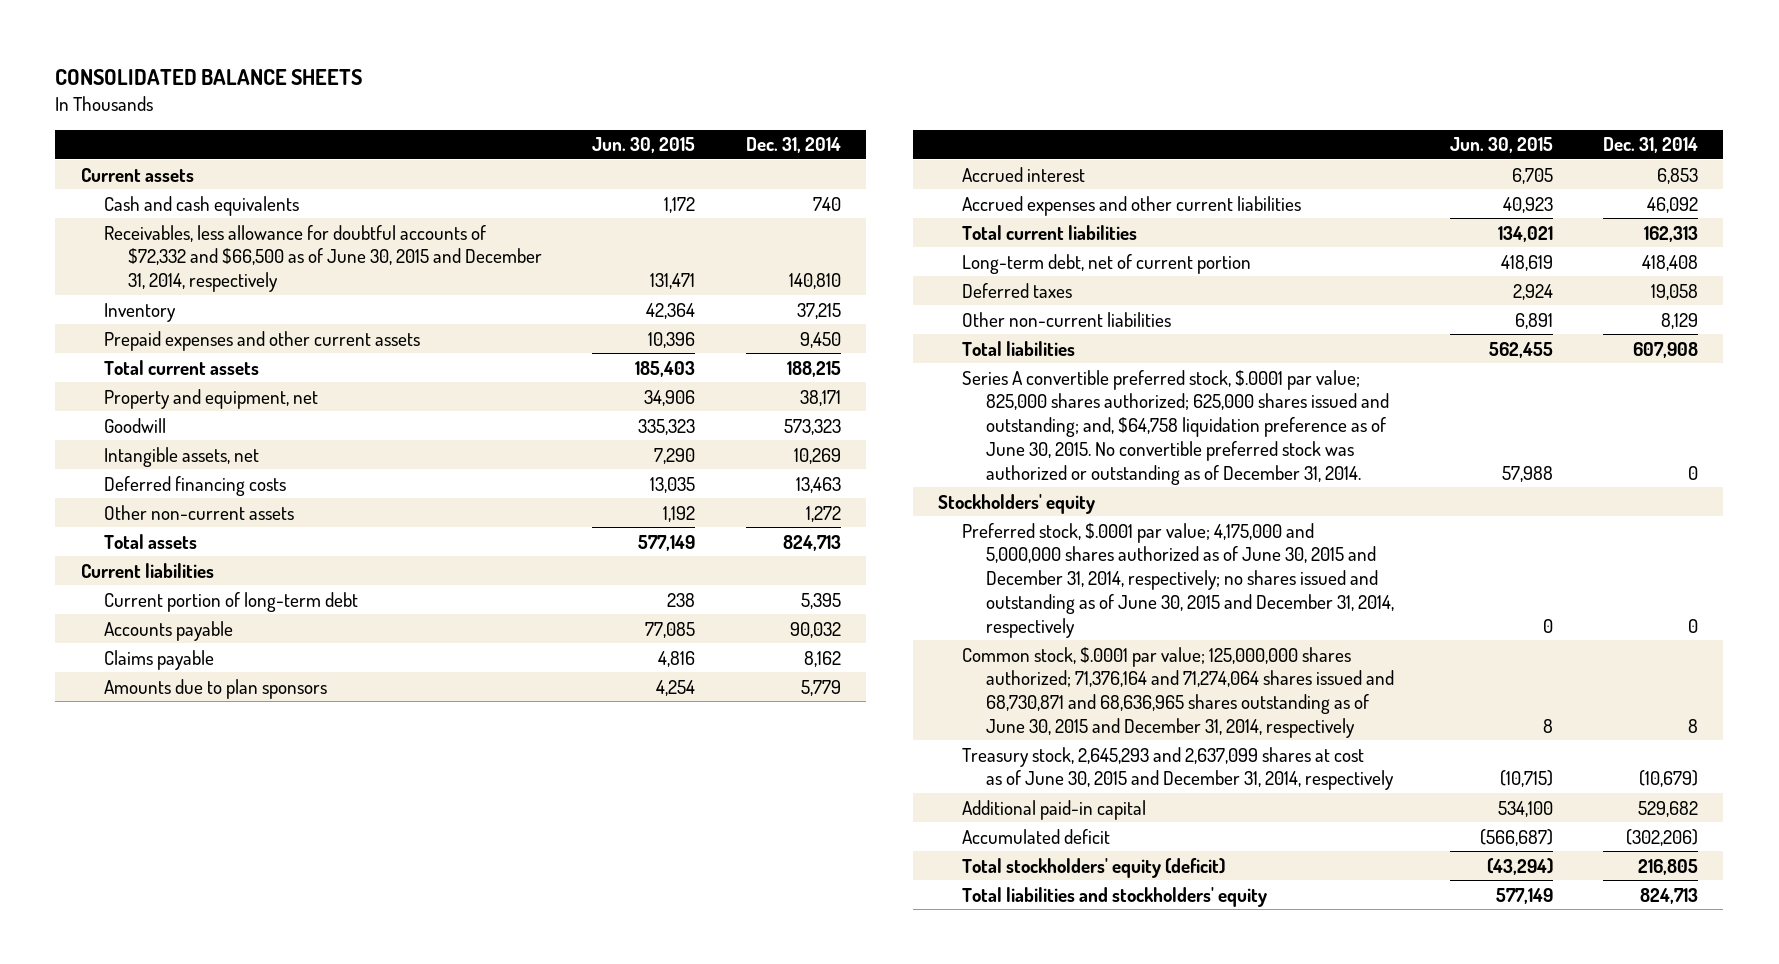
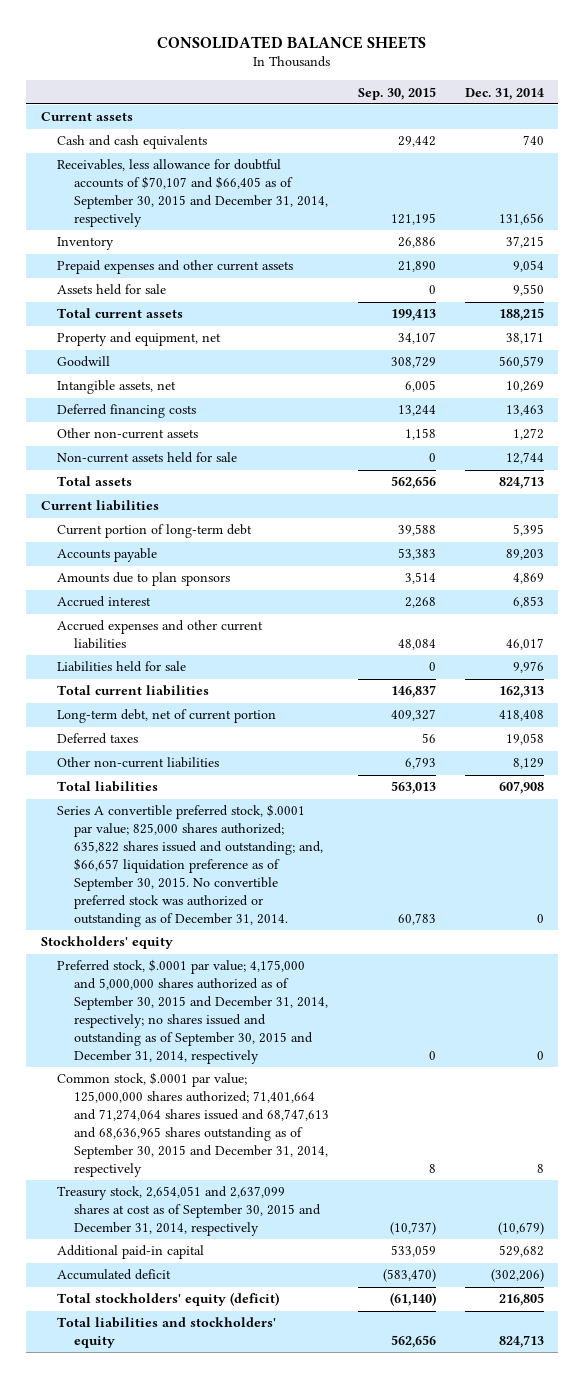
- | Jun. 30, 2015 | Dec. 31, 2014
+ | Sep. 30, 2015 | Dec. 31, 2014
- Receivables, less allowance for doubtful accounts of $72,332 and $66,500 as of June 30, 2015 and December 31, 2014, respectively | 131,471 | 140,810
+ Receivables, less allowance for doubtful accounts of $70,107 and $66,405 as of September 30, 2015 and December 31, 2014, respectively | 121,195 | 131,656
- Prepaid expenses and other current assets | 10,396 | 9,450
+ Prepaid expenses and other current assets | 21,890 | 9,054
+ Assets held for sale | 0 | 9,550
- Goodwill | 335,323 | 573,323
+ Goodwill | 308,729 | 560,579
+ Non-current assets held for sale | 0 | 12,744
- Accounts payable | 77,085 | 90,032
- Claims payable | 4,816 | 8,162
- Amounts due to plan sponsors | 4,254 | 5,779
+ Accounts payable | 53,383 | 89,203
+ Amounts due to plan sponsors | 3,514 | 4,869
- Accrued expenses and other current liabilities | 40,923 | 46,092
+ Accrued expenses and other current liabilities | 48,084 | 46,017
+ Liabilities held for sale | 0 | 9,976
- Series A convertible preferred stock, $.0001 par value; 825,000 shares authorized; 625,000 shares issued and outstanding; and, $64,758 liquidation preference as of June 30, 2015. No convertible preferred stock was authorized or outstanding as of December 31, 2014. | 57,988 | 0
+ Series A convertible preferred stock, $.0001 par value; 825,000 shares authorized; 635,822 shares issued and outstanding; and, $66,657 liquidation preference as of September 30, 2015. No convertible preferred stock was authorized or outstanding as of December 31, 2014. | 60,783 | 0
- Preferred stock, $.0001 par value; 4,175,000 and 5,000,000 shares authorized as of June 30, 2015 and December 31, 2014, respectively; no shares issued and outstanding as of June 30, 2015 and December 31, 2014, respectively | 0 | 0
- Common stock, $.0001 par value; 125,000,000 shares authorized; 71,376,164 and 71,274,064 shares issued and 68,730,871 and 68,636,965 shares outstanding as of June 30, 2015 and December 31, 2014, respectively | 8 | 8
- Treasury stock, 2,645,293 and 2,637,099 shares at cost as of June 30, 2015 and December 31, 2014, respectively | (10,715) | (10,679)
+ Preferred stock, $.0001 par value; 4,175,000 and 5,000,000 shares authorized as of September 30, 2015 and December 31, 2014, respectively; no shares issued and outstanding as of September 30, 2015 and December 31, 2014, respectively | 0 | 0
+ Common stock, $.0001 par value; 125,000,000 shares authorized; 71,401,664 and 71,274,064 shares issued and 68,747,613 and 68,636,965 shares outstanding as of September 30, 2015 and December 31, 2014, respectively | 8 | 8
+ Treasury stock, 2,654,051 and 2,637,099 shares at cost as of September 30, 2015 and December 31, 2014, respectively | (10,737) | (10,679)

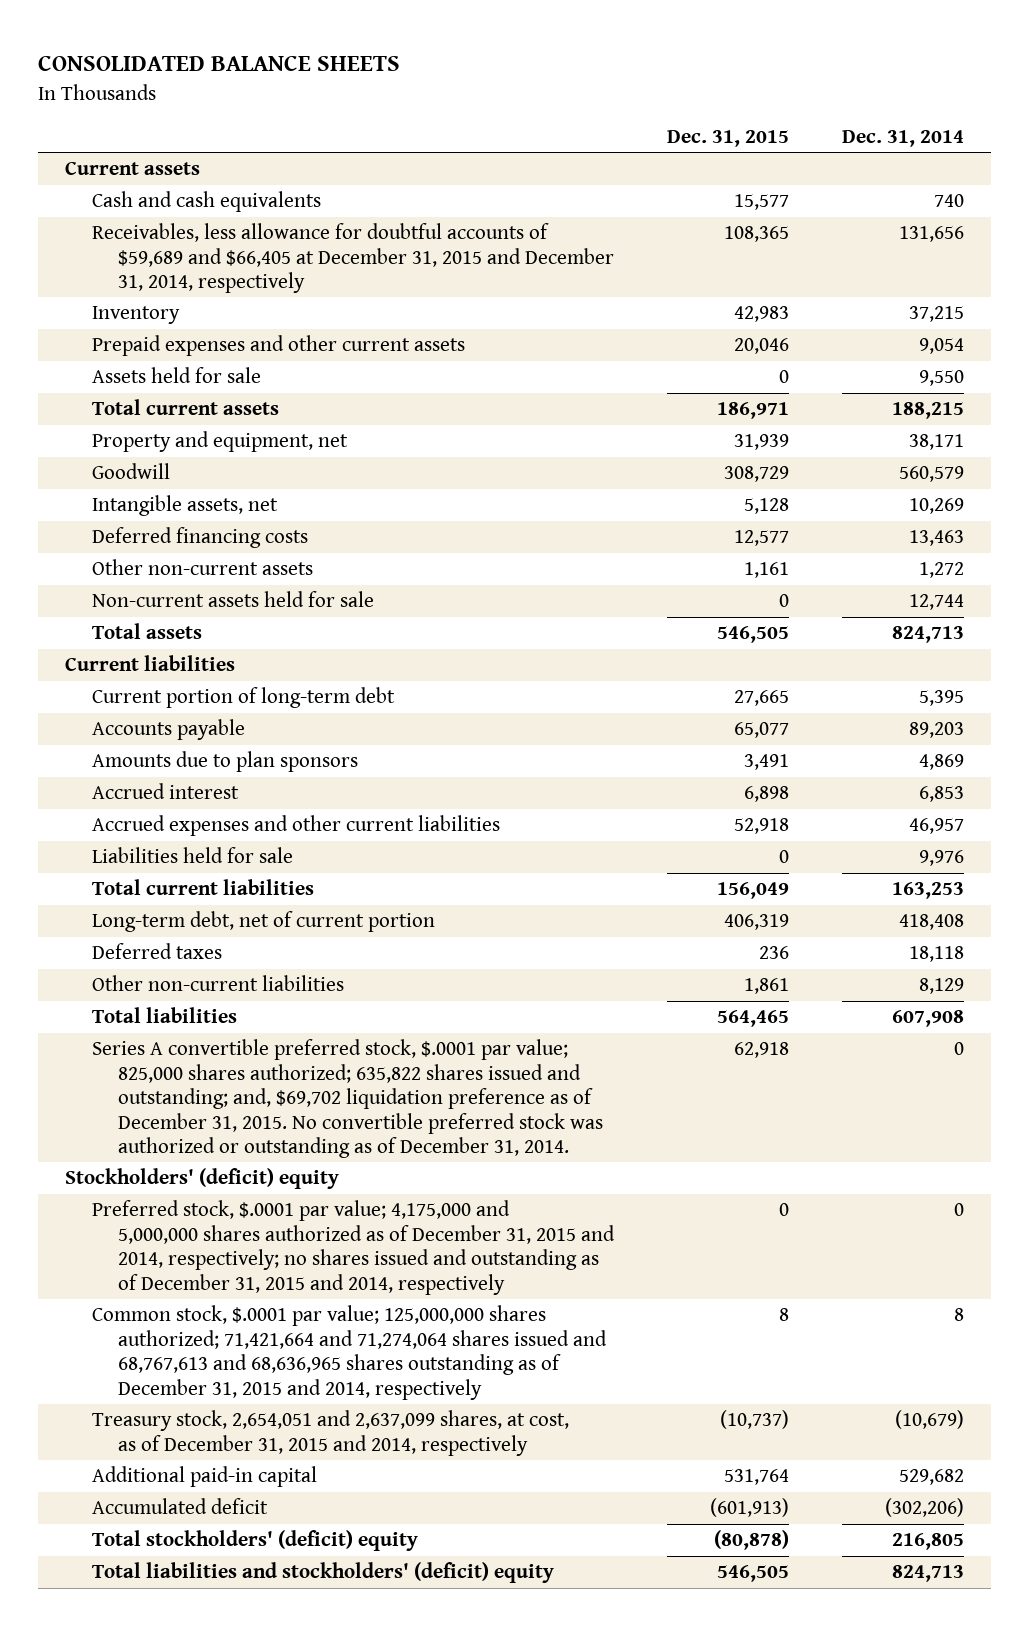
- | Sep. 30, 2015 | Dec. 31, 2014
+ | Dec. 31, 2015 | Dec. 31, 2014
- Receivables, less allowance for doubtful accounts of $70,107 and $66,405 as of September 30, 2015 and December 31, 2014, respectively | 121,195 | 131,656
+ Receivables, less allowance for doubtful accounts of $59,689 and $66,405 at December 31, 2015 and December 31, 2014, respectively | 108,365 | 131,656
- Accrued expenses and other current liabilities | 48,084 | 46,017
+ Accrued expenses and other current liabilities | 52,918 | 46,957
- Total current liabilities | 146,837 | 162,313
+ Total current liabilities | 156,049 | 163,253
- Deferred taxes | 56 | 19,058
+ Deferred taxes | 236 | 18,118
- Series A convertible preferred stock, $.0001 par value; 825,000 shares authorized; 635,822 shares issued and outstanding; and, $66,657 liquidation preference as of September 30, 2015. No convertible preferred stock was authorized or outstanding as of December 31, 2014. | 60,783 | 0
- Stockholders' equity
- Preferred stock, $.0001 par value; 4,175,000 and 5,000,000 shares authorized as of September 30, 2015 and December 31, 2014, respectively; no shares issued and outstanding as of September 30, 2015 and December 31, 2014, respectively | 0 | 0
- Common stock, $.0001 par value; 125,000,000 shares authorized; 71,401,664 and 71,274,064 shares issued and 68,747,613 and 68,636,965 shares outstanding as of September 30, 2015 and December 31, 2014, respectively | 8 | 8
- Treasury stock, 2,654,051 and 2,637,099 shares at cost as of September 30, 2015 and December 31, 2014, respectively | (10,737) | (10,679)
+ Series A convertible preferred stock, $.0001 par value; 825,000 shares authorized; 635,822 shares issued and outstanding; and, $69,702 liquidation preference as of December 31, 2015. No convertible preferred stock was authorized or outstanding as of December 31, 2014. | 62,918 | 0
+ Stockholders' (deficit) equity
+ Preferred stock, $.0001 par value; 4,175,000 and 5,000,000 shares authorized as of December 31, 2015 and 2014, respectively; no shares issued and outstanding as of December 31, 2015 and 2014, respectively | 0 | 0
+ Common stock, $.0001 par value; 125,000,000 shares authorized; 71,421,664 and 71,274,064 shares issued and 68,767,613 and 68,636,965 shares outstanding as of December 31, 2015 and 2014, respectively | 8 | 8
+ Treasury stock, 2,654,051 and 2,637,099 shares, at cost, as of December 31, 2015 and 2014, respectively | (10,737) | (10,679)
- Total stockholders' equity (deficit) | (61,140) | 216,805
- Total liabilities and stockholders' equity | 562,656 | 824,713
+ Total stockholders' (deficit) equity | (80,878) | 216,805
+ Total liabilities and stockholders' (deficit) equity | 546,505 | 824,713

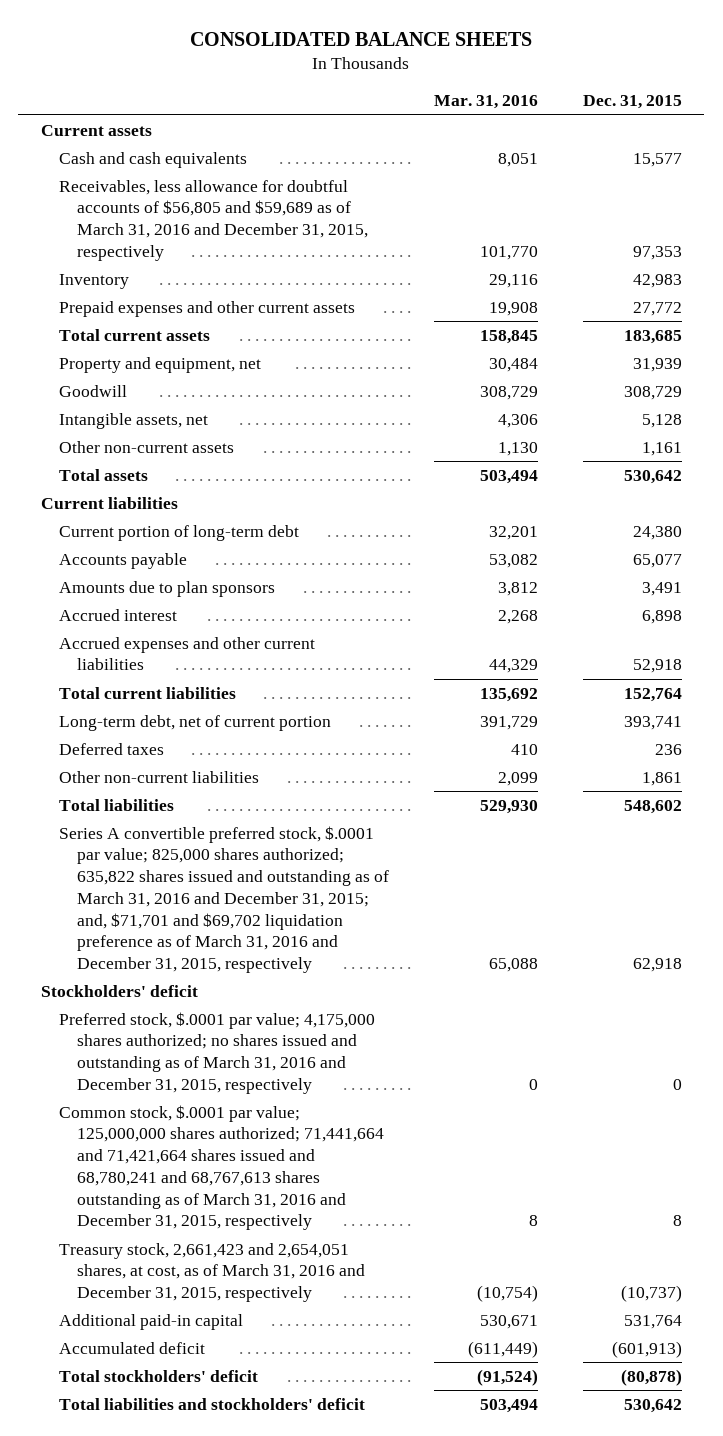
- | Dec. 31, 2015 | Dec. 31, 2014
+ | Mar. 31, 2016 | Dec. 31, 2015
- Receivables, less allowance for doubtful accounts of $59,689 and $66,405 at December 31, 2015 and December 31, 2014, respectively | 108,365 | 131,656
+ Receivables, less allowance for doubtful accounts of $56,805 and $59,689 as of March 31, 2016 and December 31, 2015, respectively | 101,770 | 97,353
- Prepaid expenses and other current assets | 20,046 | 9,054
- Assets held for sale | 0 | 9,550
- Total current assets | 186,971 | 188,215
+ Prepaid expenses and other current assets | 19,908 | 27,772
+ Total current assets | 158,845 | 183,685
- Deferred financing costs | 12,577 | 13,463
- Non-current assets held for sale | 0 | 12,744
- Total assets | 546,505 | 824,713
+ Total assets | 503,494 | 530,642
- Current portion of long-term debt | 27,665 | 5,395
+ Current portion of long-term debt | 32,201 | 24,380
- Liabilities held for sale | 0 | 9,976
- Total current liabilities | 156,049 | 163,253
- Long-term debt, net of current portion | 406,319 | 418,408
+ Total current liabilities | 135,692 | 152,764
+ Long-term debt, net of current portion | 391,729 | 393,741
- Total liabilities | 564,465 | 607,908
- Series A convertible preferred stock, $.0001 par value; 825,000 shares authorized; 635,822 shares issued and outstanding; and, $69,702 liquidation preference as of December 31, 2015. No convertible preferred stock was authorized or outstanding as of December 31, 2014. | 62,918 | 0
- Stockholders' (deficit) equity
- Preferred stock, $.0001 par value; 4,175,000 and 5,000,000 shares authorized as of December 31, 2015 and 2014, respectively; no shares issued and outstanding as of December 31, 2015 and 2014, respectively | 0 | 0
- Common stock, $.0001 par value; 125,000,000 shares authorized; 71,421,664 and 71,274,064 shares issued and 68,767,613 and 68,636,965 shares outstanding as of December 31, 2015 and 2014, respectively | 8 | 8
- Treasury stock, 2,654,051 and 2,637,099 shares, at cost, as of December 31, 2015 and 2014, respectively | (10,737) | (10,679)
+ Total liabilities | 529,930 | 548,602
+ Series A convertible preferred stock, $.0001 par value; 825,000 shares authorized; 635,822 shares issued and outstanding as of March 31, 2016 and December 31, 2015; and, $71,701 and $69,702 liquidation preference as of March 31, 2016 and December 31, 2015, respectively | 65,088 | 62,918
+ Stockholders' deficit
+ Preferred stock, $.0001 par value; 4,175,000 shares authorized; no shares issued and outstanding as of March 31, 2016 and December 31, 2015, respectively | 0 | 0
+ Common stock, $.0001 par value; 125,000,000 shares authorized; 71,441,664 and 71,421,664 shares issued and 68,780,241 and 68,767,613 shares outstanding as of March 31, 2016 and December 31, 2015, respectively | 8 | 8
+ Treasury stock, 2,661,423 and 2,654,051 shares, at cost, as of March 31, 2016 and December 31, 2015, respectively | (10,754) | (10,737)
- Total stockholders' (deficit) equity | (80,878) | 216,805
- Total liabilities and stockholders' (deficit) equity | 546,505 | 824,713
+ Total stockholders' deficit | (91,524) | (80,878)
+ Total liabilities and stockholders' deficit | 503,494 | 530,642

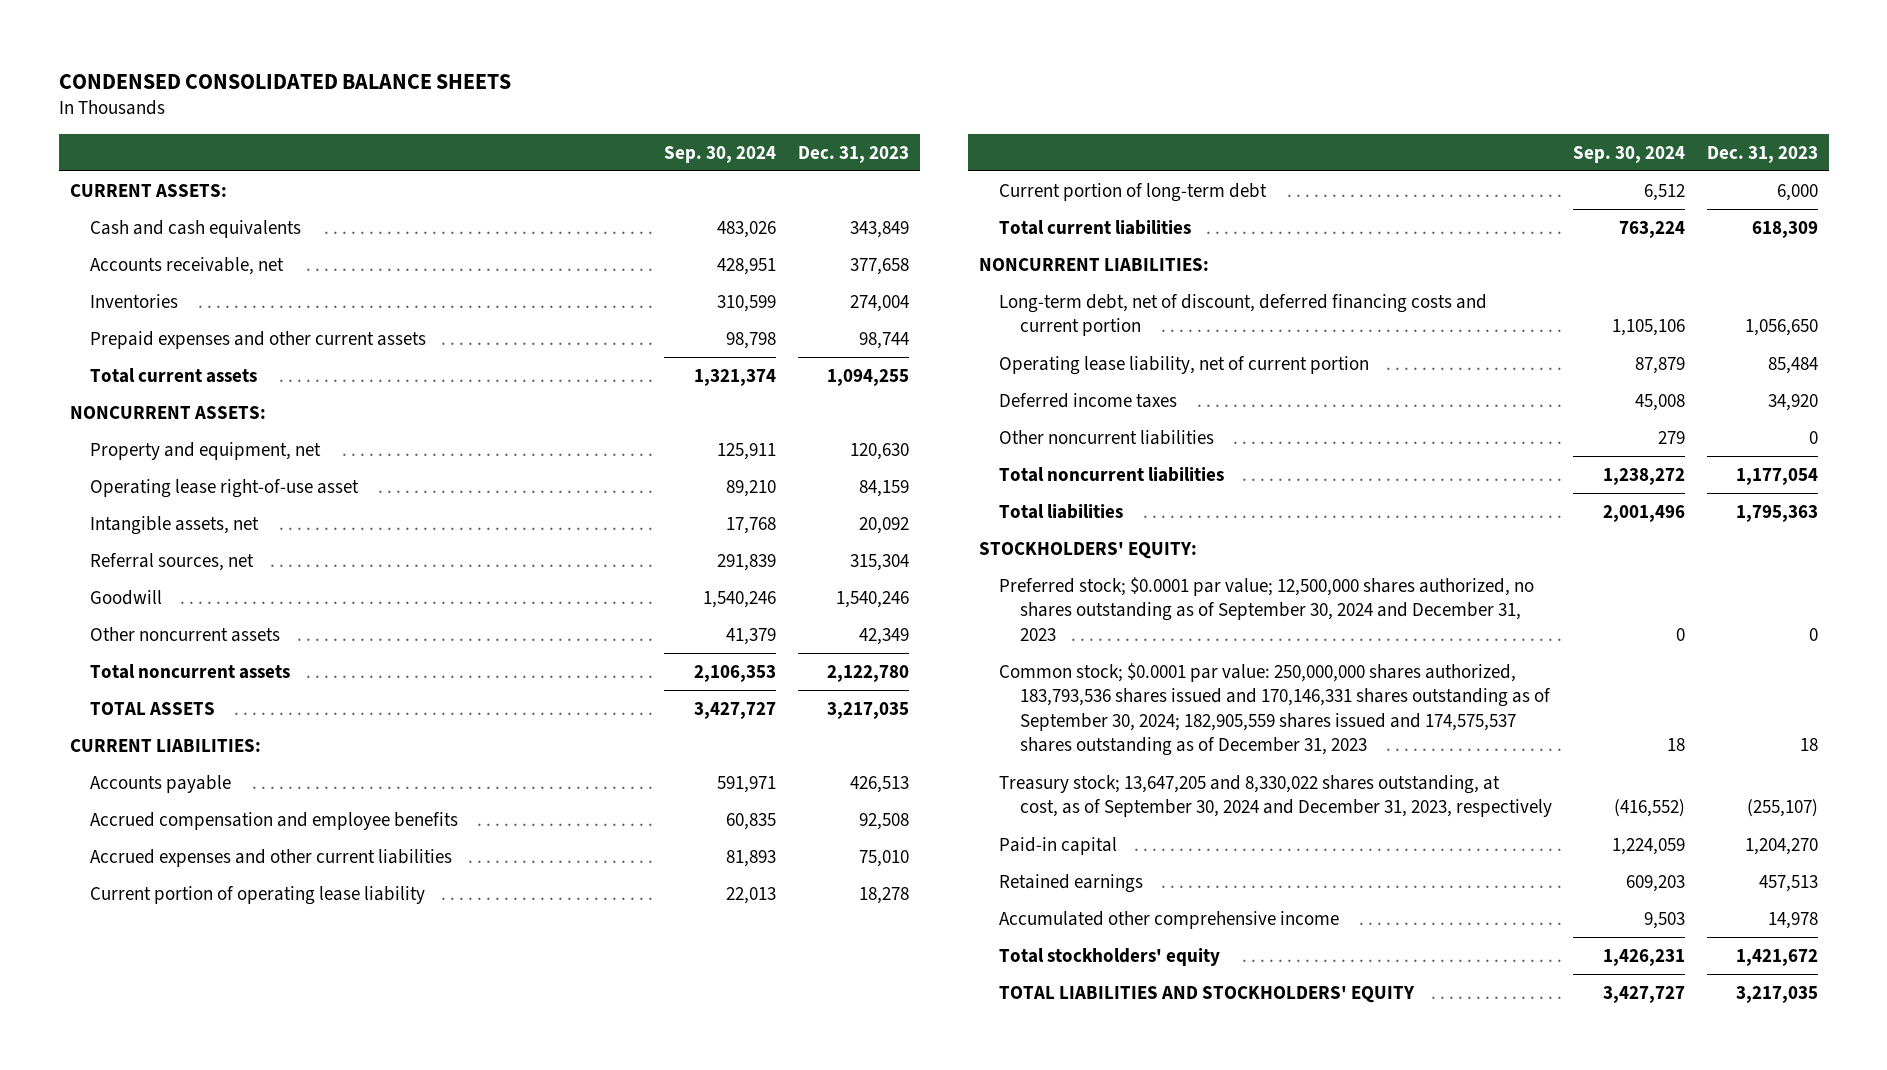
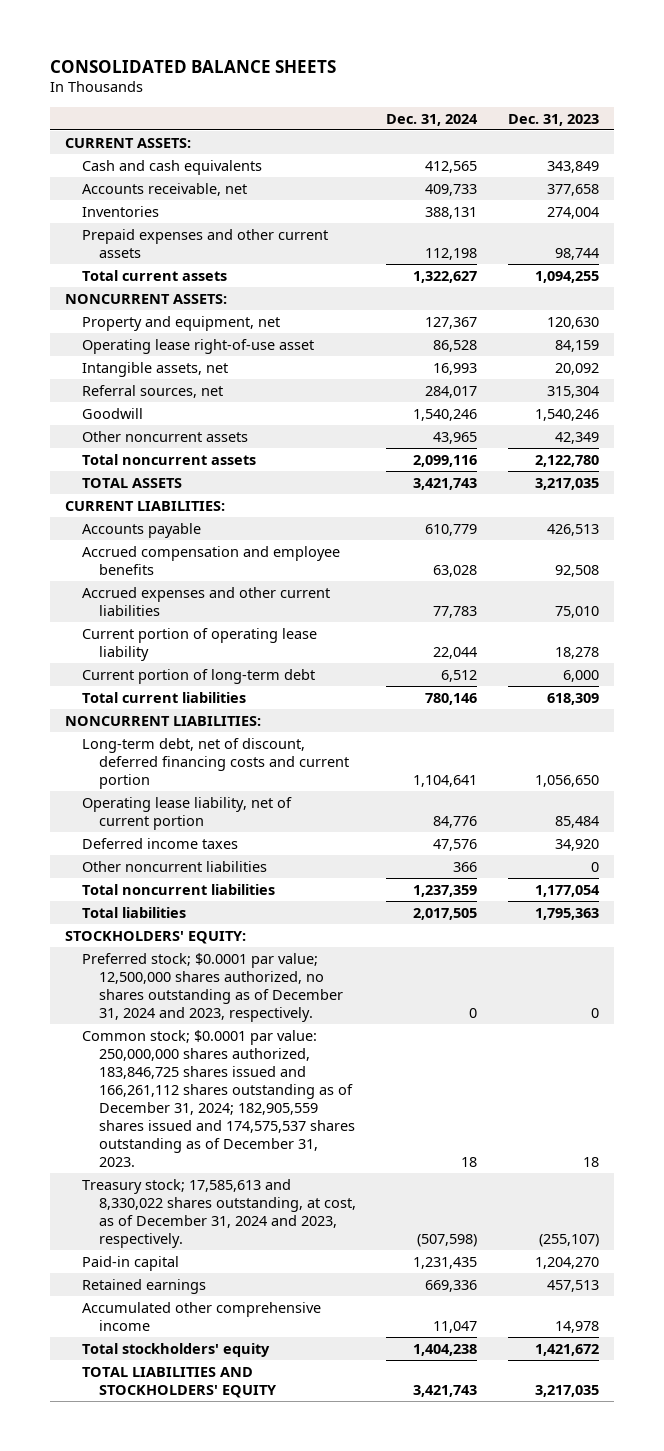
- CONDENSED CONSOLIDATED BALANCE SHEETS
+ CONSOLIDATED BALANCE SHEETS
- | Sep. 30, 2024 | Dec. 31, 2023
+ | Dec. 31, 2024 | Dec. 31, 2023
- Preferred stock; $0.0001 par value; 12,500,000 shares authorized, no shares outstanding as of September 30, 2024 and December 31, 2023 | 0 | 0
- Common stock; $0.0001 par value: 250,000,000 shares authorized, 183,793,536 shares issued and 170,146,331 shares outstanding as of September 30, 2024; 182,905,559 shares issued and 174,575,537 shares outstanding as of December 31, 2023 | 18 | 18
- Treasury stock; 13,647,205 and 8,330,022 shares outstanding, at cost, as of September 30, 2024 and December 31, 2023, respectively | (416,552) | (255,107)
+ Preferred stock; $0.0001 par value; 12,500,000 shares authorized, no shares outstanding as of December 31, 2024 and 2023, respectively. | 0 | 0
+ Common stock; $0.0001 par value: 250,000,000 shares authorized, 183,846,725 shares issued and 166,261,112 shares outstanding as of December 31, 2024; 182,905,559 shares issued and 174,575,537 shares outstanding as of December 31, 2023. | 18 | 18
+ Treasury stock; 17,585,613 and 8,330,022 shares outstanding, at cost, as of December 31, 2024 and 2023, respectively. | (507,598) | (255,107)

